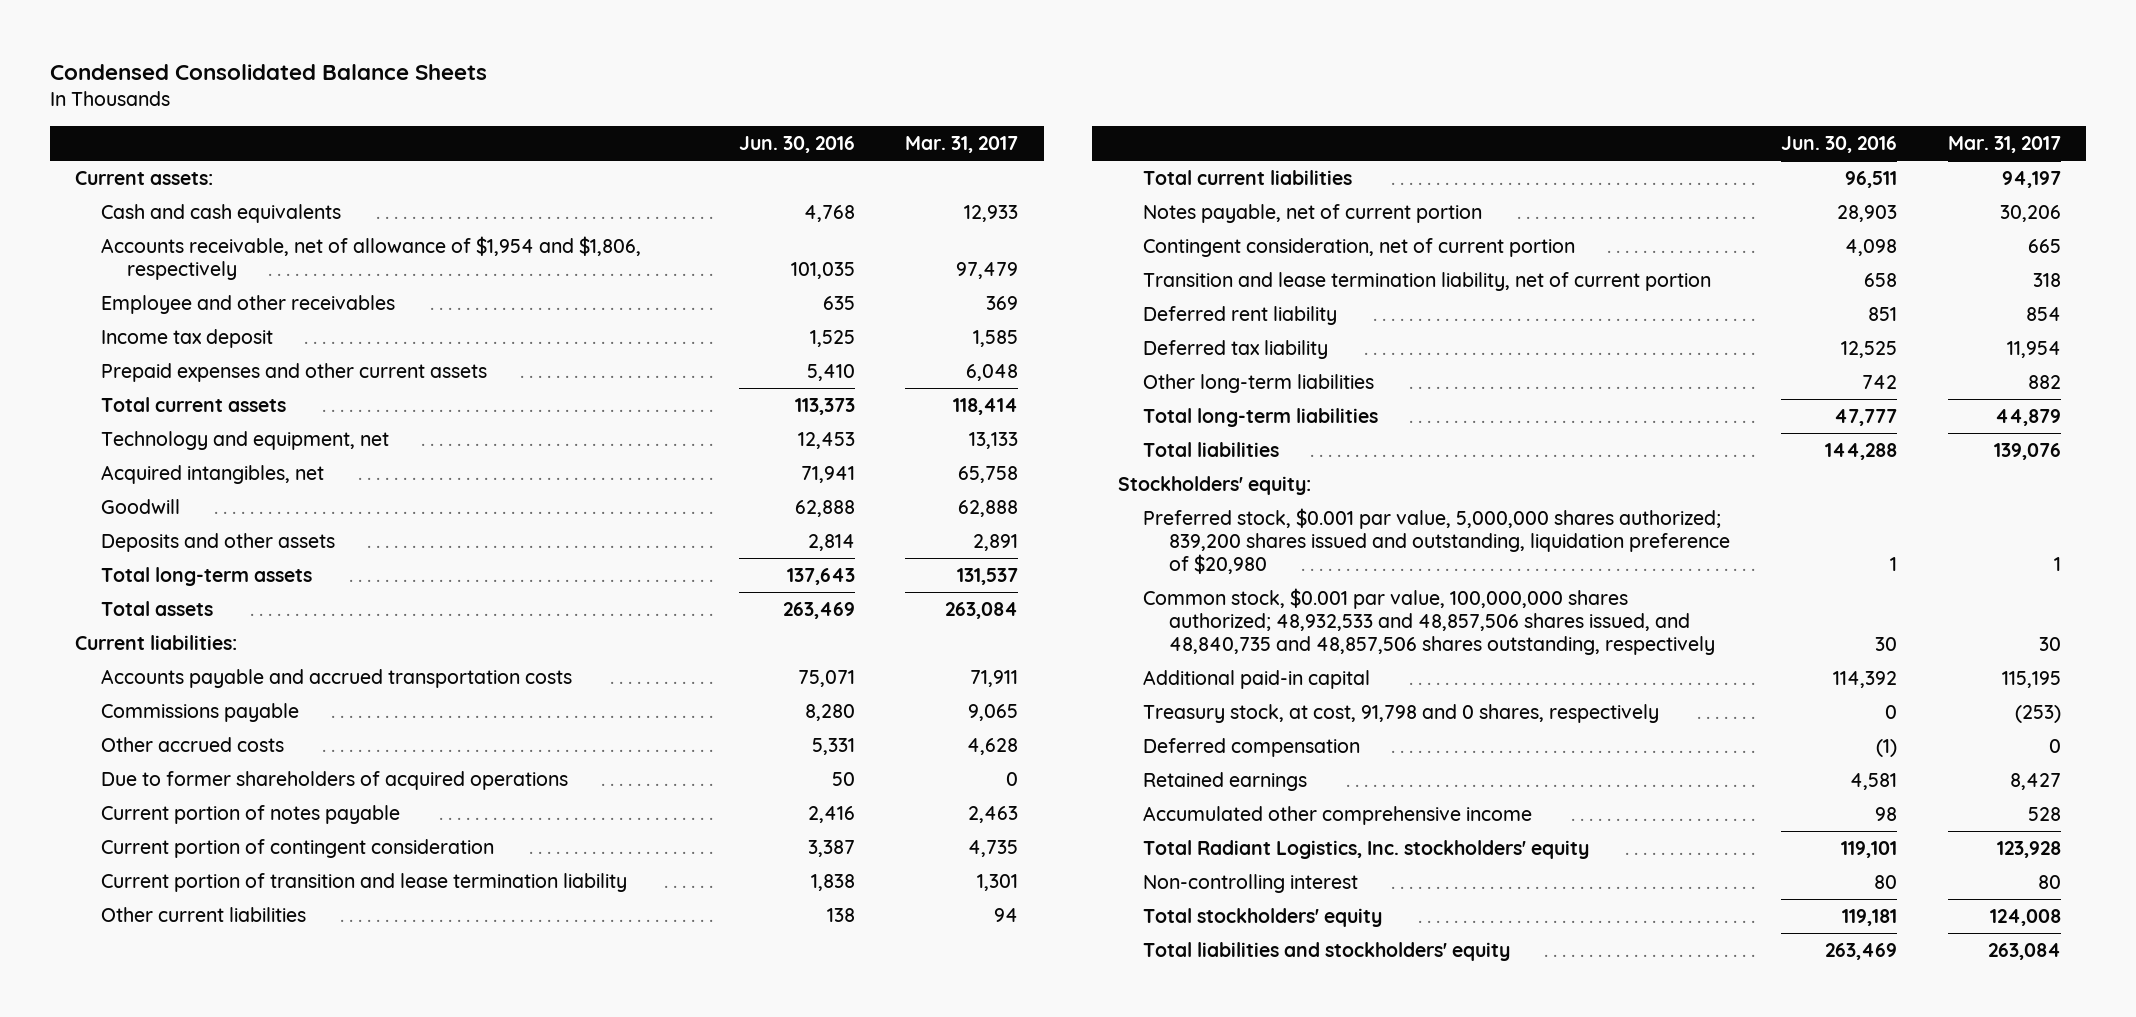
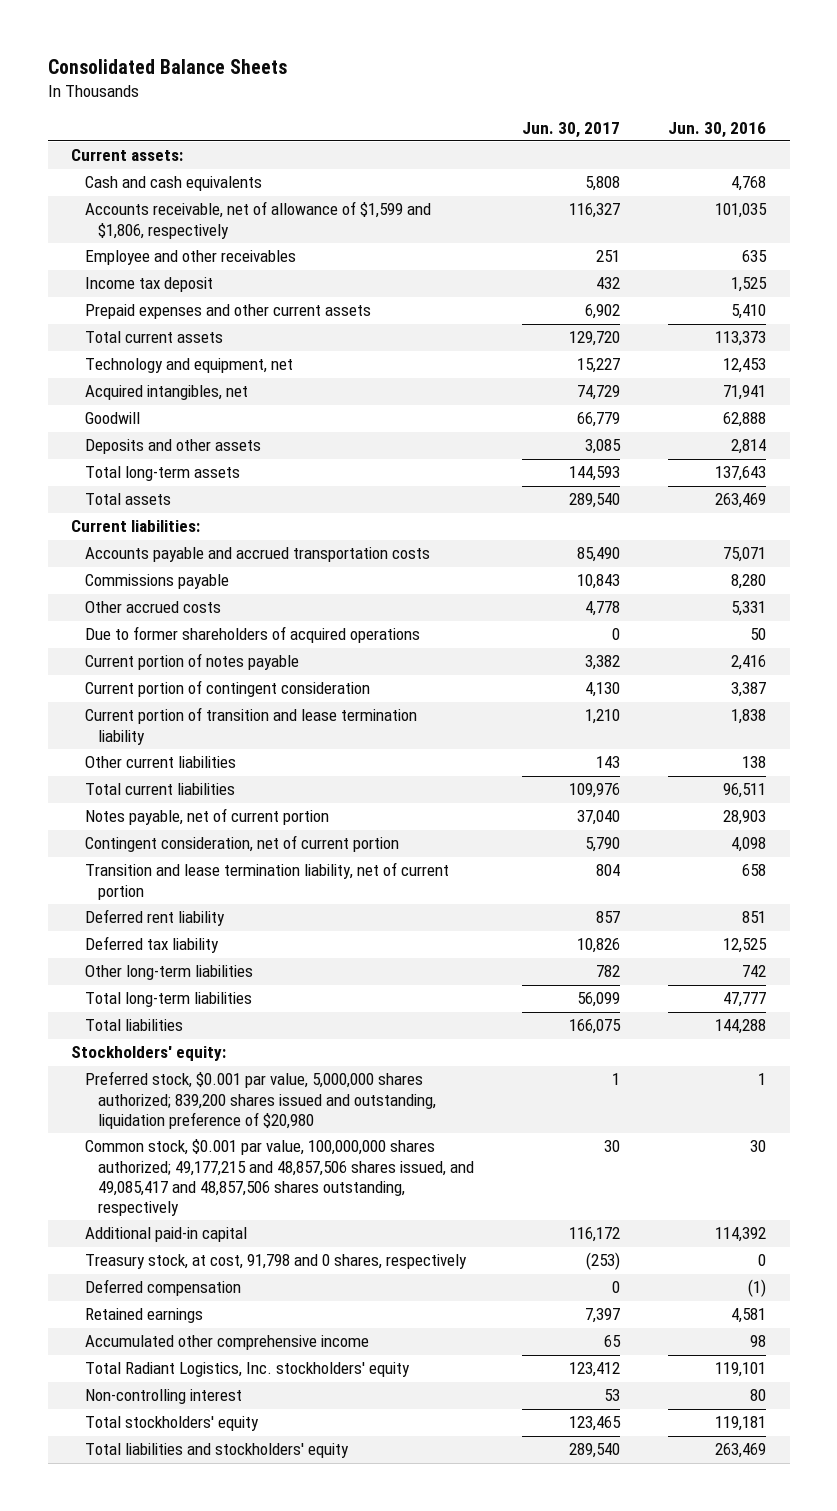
- Condensed Consolidated Balance Sheets
+ Consolidated Balance Sheets
- | Jun. 30, 2016 | Mar. 31, 2017
+ | Jun. 30, 2017 | Jun. 30, 2016
- Accounts receivable, net of allowance of $1,954 and $1,806, respectively | 101,035 | 97,479
+ Accounts receivable, net of allowance of $1,599 and $1,806, respectively | 116,327 | 101,035
- Common stock, $0.001 par value, 100,000,000 shares authorized; 48,932,533 and 48,857,506 shares issued, and 48,840,735 and 48,857,506 shares outstanding, respectively | 30 | 30
+ Common stock, $0.001 par value, 100,000,000 shares authorized; 49,177,215 and 48,857,506 shares issued, and 49,085,417 and 48,857,506 shares outstanding, respectively | 30 | 30

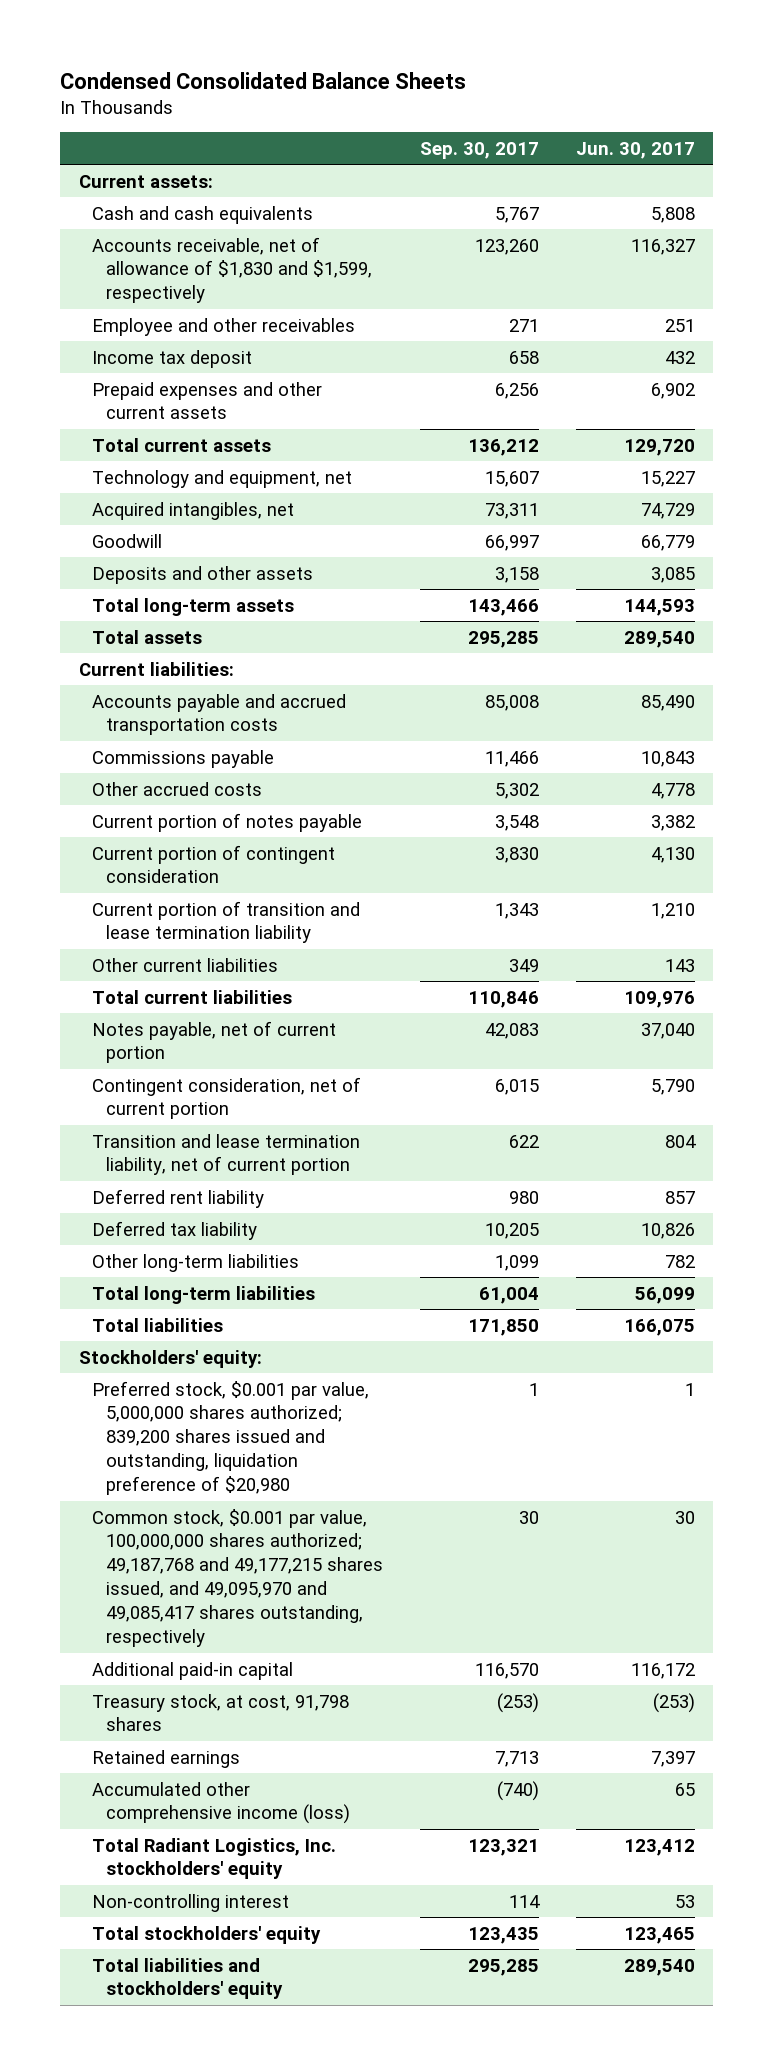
- Consolidated Balance Sheets
+ Condensed Consolidated Balance Sheets
- | Jun. 30, 2017 | Jun. 30, 2016
+ | Sep. 30, 2017 | Jun. 30, 2017
- Accounts receivable, net of allowance of $1,599 and $1,806, respectively | 116,327 | 101,035
+ Accounts receivable, net of allowance of $1,830 and $1,599, respectively | 123,260 | 116,327
- Due to former shareholders of acquired operations | 0 | 50
- Common stock, $0.001 par value, 100,000,000 shares authorized; 49,177,215 and 48,857,506 shares issued, and 49,085,417 and 48,857,506 shares outstanding, respectively | 30 | 30
+ Common stock, $0.001 par value, 100,000,000 shares authorized; 49,187,768 and 49,177,215 shares issued, and 49,095,970 and 49,085,417 shares outstanding, respectively | 30 | 30
- Treasury stock, at cost, 91,798 and 0 shares, respectively | (253) | 0
- Deferred compensation | 0 | (1)
+ Treasury stock, at cost, 91,798 shares | (253) | (253)
- Accumulated other comprehensive income | 65 | 98
+ Accumulated other comprehensive income (loss) | (740) | 65

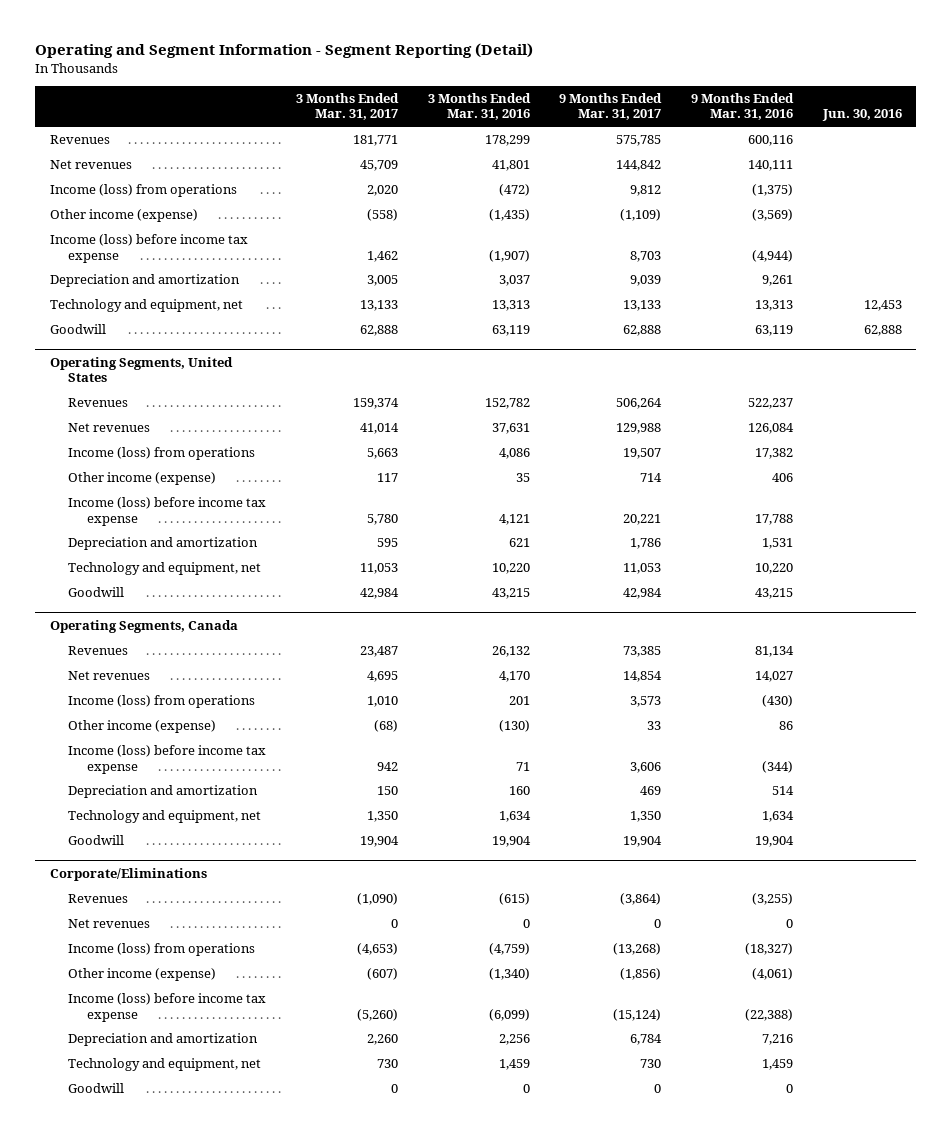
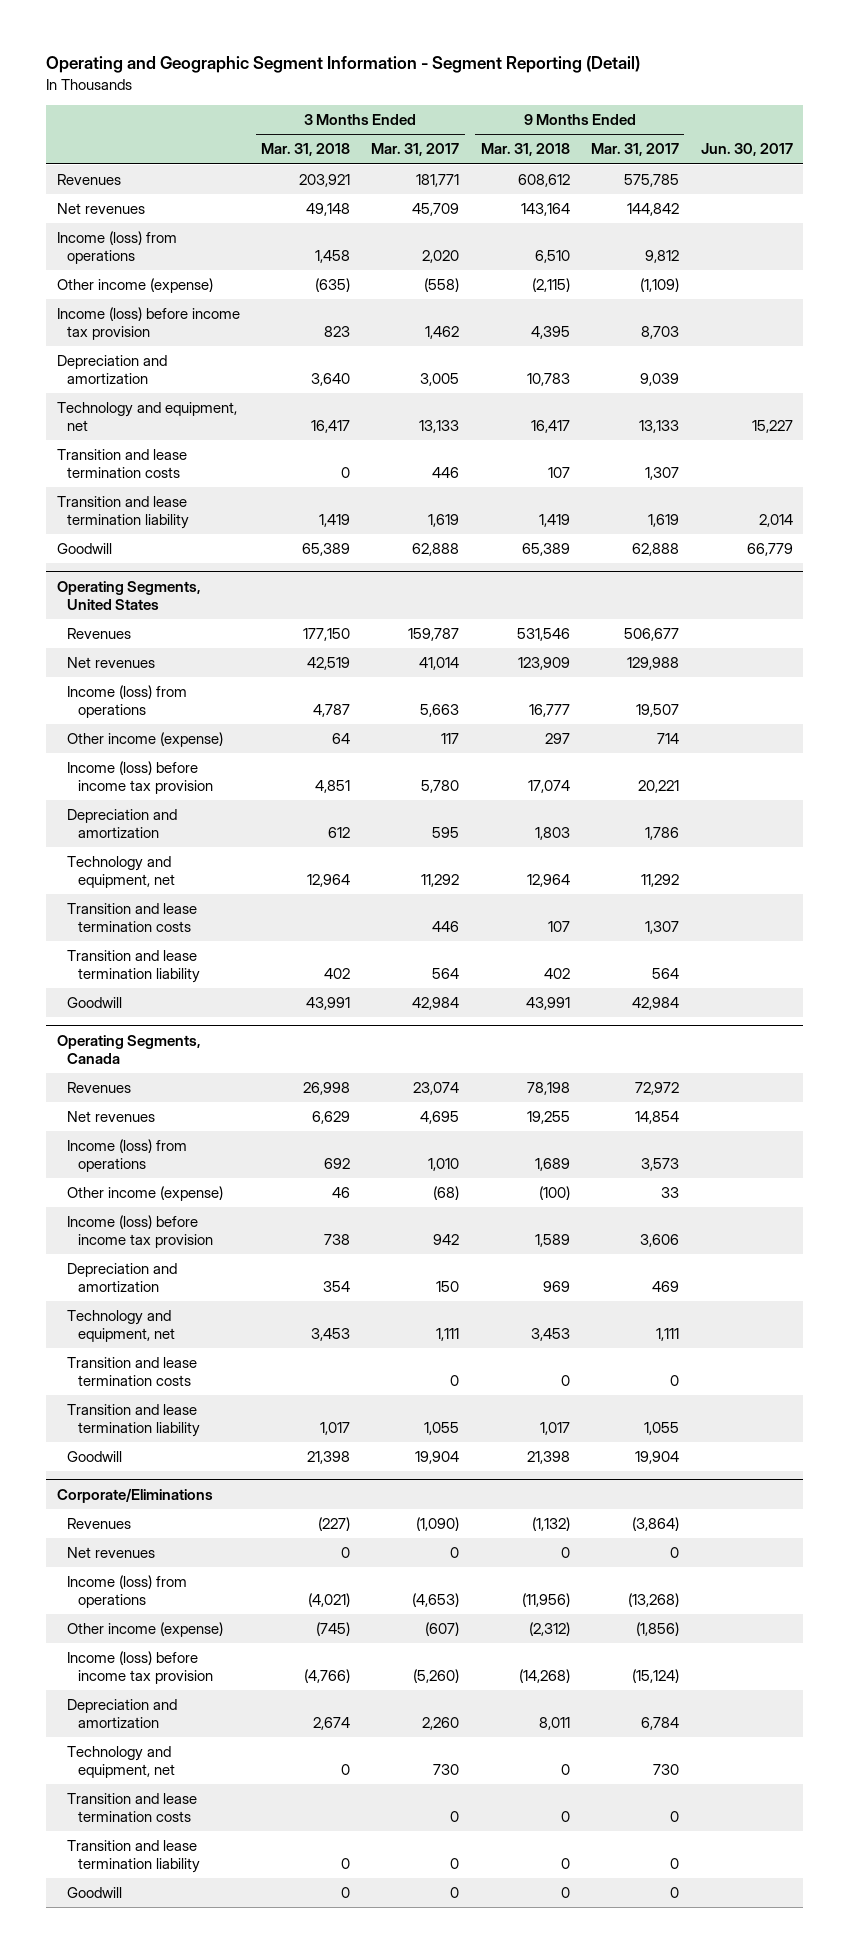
- Operating and Segment Information - Segment Reporting (Detail)
+ Operating and Geographic Segment Information - Segment Reporting (Detail)
- | 3 Months Ended Mar. 31, 2017 | 3 Months Ended Mar. 31, 2016 | 9 Months Ended Mar. 31, 2017 | 9 Months Ended Mar. 31, 2016 | Jun. 30, 2016
+ | 3 Months Ended Mar. 31, 2018 | 3 Months Ended Mar. 31, 2017 | 9 Months Ended Mar. 31, 2018 | 9 Months Ended Mar. 31, 2017 | Jun. 30, 2017
- Income (loss) before income tax expense | 1,462 | (1,907) | 8,703 | (4,944) |
+ Income (loss) before income tax provision | 823 | 1,462 | 4,395 | 8,703 |
+ Transition and lease termination costs | 0 | 446 | 107 | 1,307 |
+ Transition and lease termination liability | 1,419 | 1,619 | 1,419 | 1,619 | 2,014
@ Operating Segments, United States
- Revenues | 159,374 | 152,782 | 506,264 | 522,237 |
+ Revenues | 177,150 | 159,787 | 531,546 | 506,677 |
- Income (loss) before income tax expense | 5,780 | 4,121 | 20,221 | 17,788 |
+ Income (loss) before income tax provision | 4,851 | 5,780 | 17,074 | 20,221 |
- Technology and equipment, net | 11,053 | 10,220 | 11,053 | 10,220 |
+ Technology and equipment, net | 12,964 | 11,292 | 12,964 | 11,292 |
+ Transition and lease termination costs | | 446 | 107 | 1,307 |
+ Transition and lease termination liability | 402 | 564 | 402 | 564 |
@ Operating Segments, Canada
- Revenues | 23,487 | 26,132 | 73,385 | 81,134 |
+ Revenues | 26,998 | 23,074 | 78,198 | 72,972 |
- Income (loss) before income tax expense | 942 | 71 | 3,606 | (344) |
+ Income (loss) before income tax provision | 738 | 942 | 1,589 | 3,606 |
- Technology and equipment, net | 1,350 | 1,634 | 1,350 | 1,634 |
+ Technology and equipment, net | 3,453 | 1,111 | 3,453 | 1,111 |
+ Transition and lease termination costs | | 0 | 0 | 0 |
+ Transition and lease termination liability | 1,017 | 1,055 | 1,017 | 1,055 |
@ Corporate/Eliminations
- Income (loss) before income tax expense | (5,260) | (6,099) | (15,124) | (22,388) |
+ Income (loss) before income tax provision | (4,766) | (5,260) | (14,268) | (15,124) |
+ Transition and lease termination costs | | 0 | 0 | 0 |
+ Transition and lease termination liability | 0 | 0 | 0 | 0 |

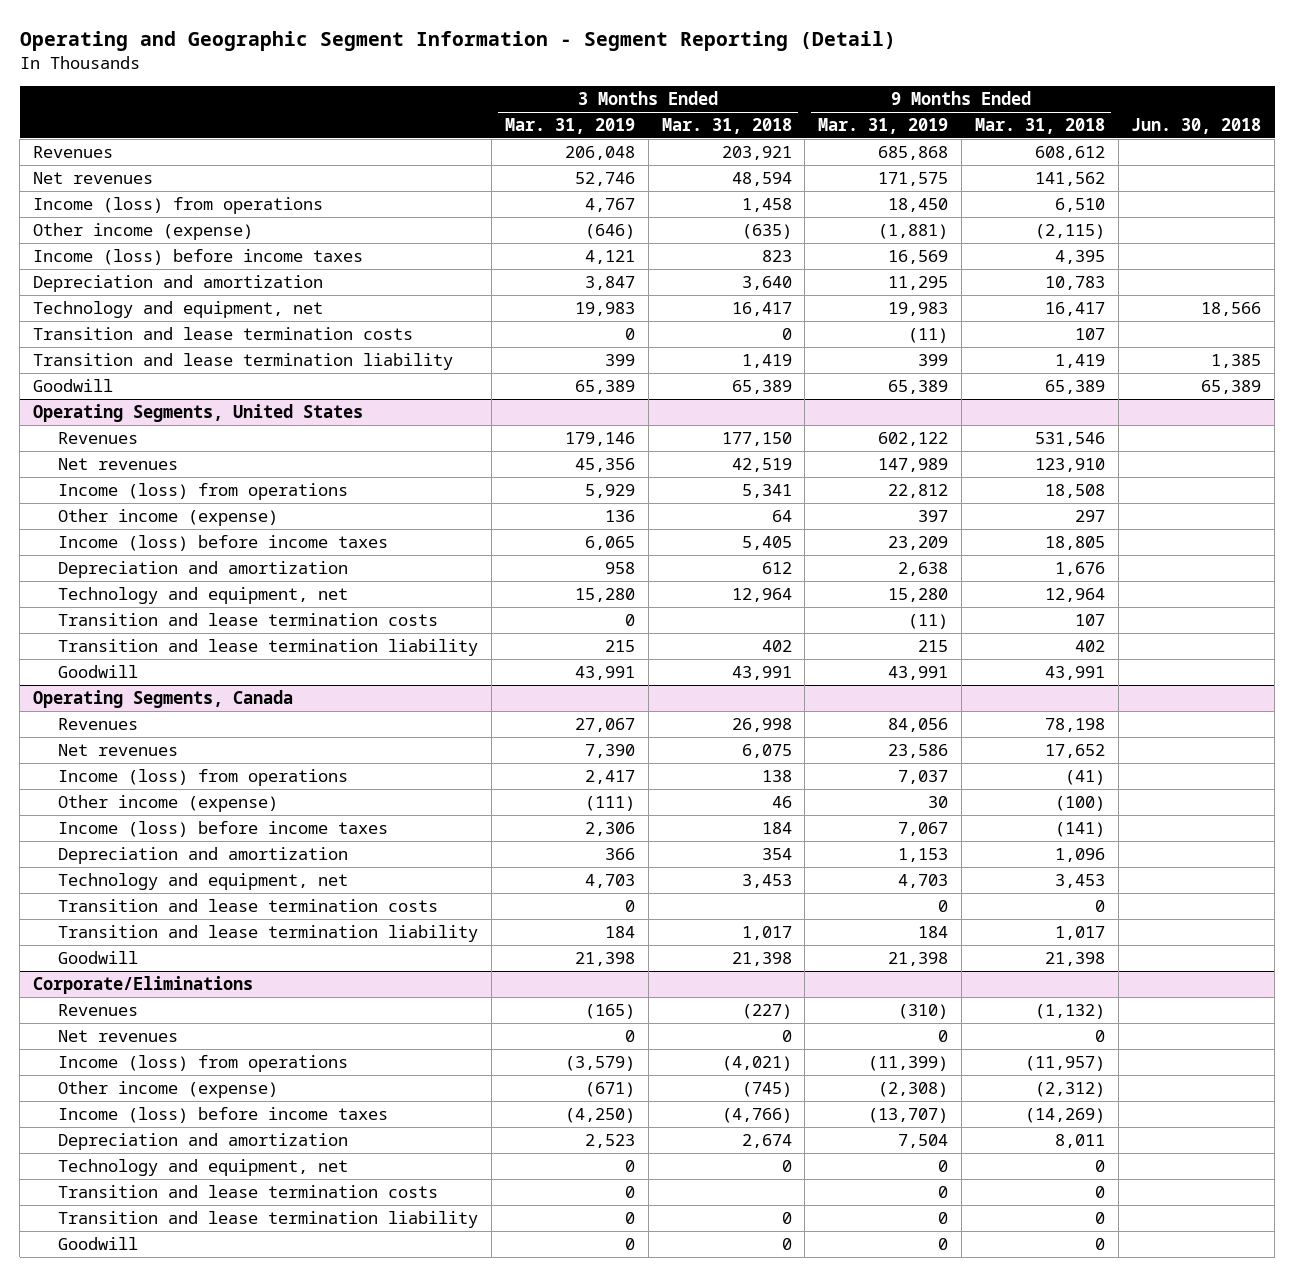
- | 3 Months Ended Mar. 31, 2018 | 3 Months Ended Mar. 31, 2017 | 9 Months Ended Mar. 31, 2018 | 9 Months Ended Mar. 31, 2017 | Jun. 30, 2017
+ | 3 Months Ended Mar. 31, 2019 | 3 Months Ended Mar. 31, 2018 | 9 Months Ended Mar. 31, 2019 | 9 Months Ended Mar. 31, 2018 | Jun. 30, 2018
- Net revenues | 49,148 | 45,709 | 143,164 | 144,842 |
+ Net revenues | 52,746 | 48,594 | 171,575 | 141,562 |
- Income (loss) before income tax provision | 823 | 1,462 | 4,395 | 8,703 |
+ Income (loss) before income taxes | 4,121 | 823 | 16,569 | 4,395 |
@ Operating Segments, United States
- Net revenues | 42,519 | 41,014 | 123,909 | 129,988 |
- Income (loss) from operations | 4,787 | 5,663 | 16,777 | 19,507 |
+ Net revenues | 45,356 | 42,519 | 147,989 | 123,910 |
+ Income (loss) from operations | 5,929 | 5,341 | 22,812 | 18,508 |
- Income (loss) before income tax provision | 4,851 | 5,780 | 17,074 | 20,221 |
- Depreciation and amortization | 612 | 595 | 1,803 | 1,786 |
+ Income (loss) before income taxes | 6,065 | 5,405 | 23,209 | 18,805 |
+ Depreciation and amortization | 958 | 612 | 2,638 | 1,676 |
@ Operating Segments, Canada
- Net revenues | 6,629 | 4,695 | 19,255 | 14,854 |
- Income (loss) from operations | 692 | 1,010 | 1,689 | 3,573 |
+ Net revenues | 7,390 | 6,075 | 23,586 | 17,652 |
+ Income (loss) from operations | 2,417 | 138 | 7,037 | (41) |
- Income (loss) before income tax provision | 738 | 942 | 1,589 | 3,606 |
- Depreciation and amortization | 354 | 150 | 969 | 469 |
+ Income (loss) before income taxes | 2,306 | 184 | 7,067 | (141) |
+ Depreciation and amortization | 366 | 354 | 1,153 | 1,096 |
@ Corporate/Eliminations
- Income (loss) from operations | (4,021) | (4,653) | (11,956) | (13,268) |
+ Income (loss) from operations | (3,579) | (4,021) | (11,399) | (11,957) |
- Income (loss) before income tax provision | (4,766) | (5,260) | (14,268) | (15,124) |
+ Income (loss) before income taxes | (4,250) | (4,766) | (13,707) | (14,269) |

